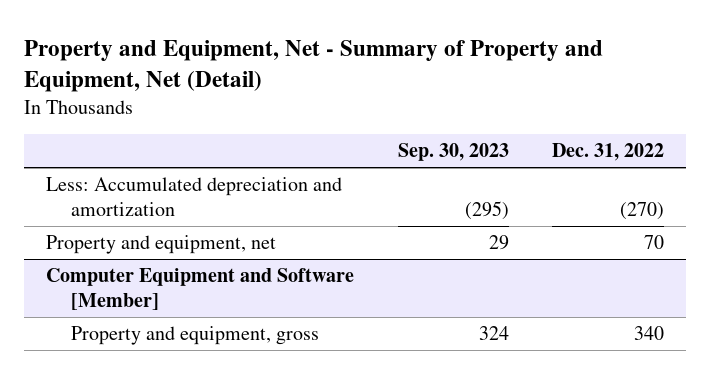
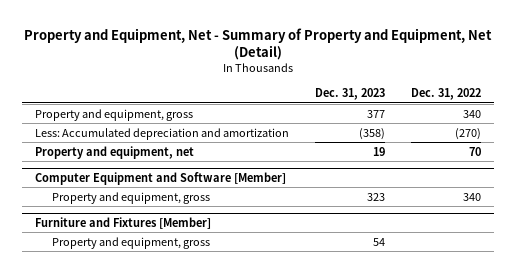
- | Sep. 30, 2023 | Dec. 31, 2022
+ | Dec. 31, 2023 | Dec. 31, 2022
+ Property and equipment, gross | 377 | 340
+ Furniture and Fixtures [Member]
+ Property and equipment, gross | 54 |

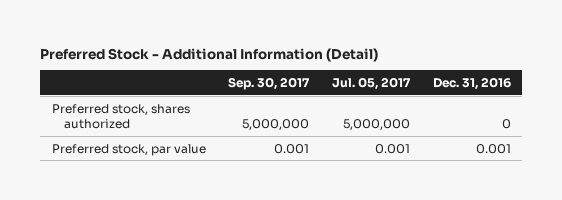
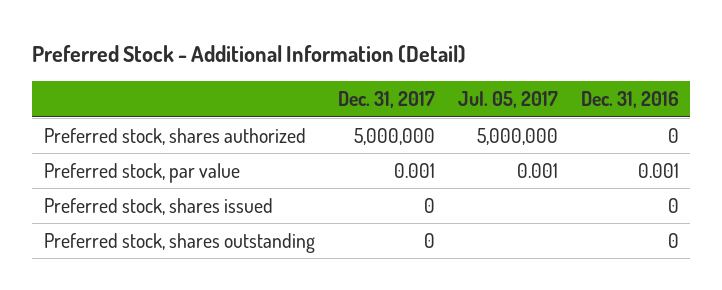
- | Sep. 30, 2017 | Jul. 05, 2017 | Dec. 31, 2016
+ | Dec. 31, 2017 | Jul. 05, 2017 | Dec. 31, 2016
+ Preferred stock, shares issued | 0 | | 0
+ Preferred stock, shares outstanding | 0 | | 0

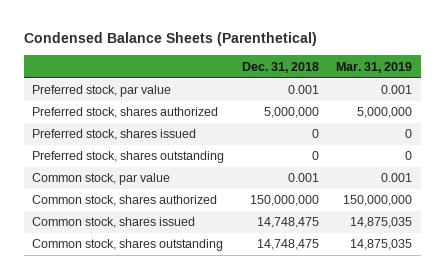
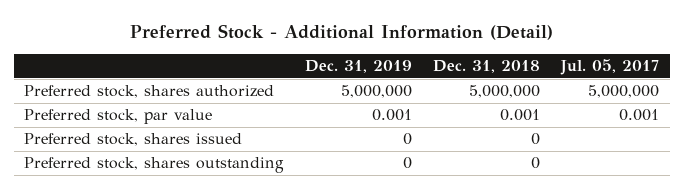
- Condensed Balance Sheets (Parenthetical)
+ Preferred Stock - Additional Information (Detail)
- | Dec. 31, 2018 | Mar. 31, 2019
+ | Dec. 31, 2019 | Dec. 31, 2018 | Jul. 05, 2017
moved down: Preferred stock, par value | 0.001 | 0.001 | 0.001
- Common stock, par value | 0.001 | 0.001
- Common stock, shares authorized | 150,000,000 | 150,000,000
- Common stock, shares issued | 14,748,475 | 14,875,035
- Common stock, shares outstanding | 14,748,475 | 14,875,035

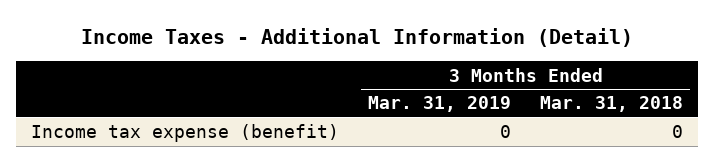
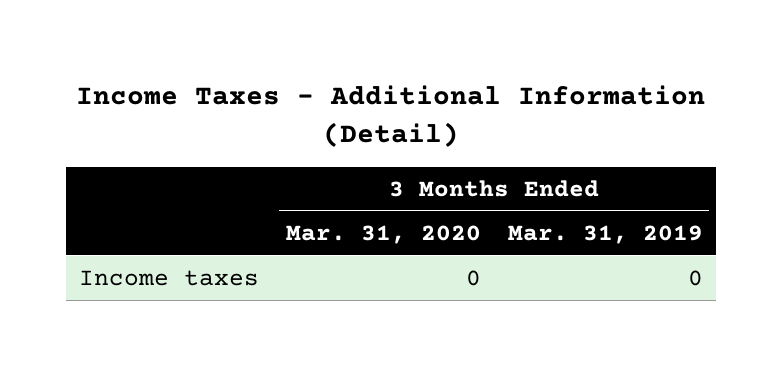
- | 3 Months Ended Mar. 31, 2019 | 3 Months Ended Mar. 31, 2018
+ | 3 Months Ended Mar. 31, 2020 | 3 Months Ended Mar. 31, 2019
- Income tax expense (benefit) | 0 | 0
+ Income taxes | 0 | 0

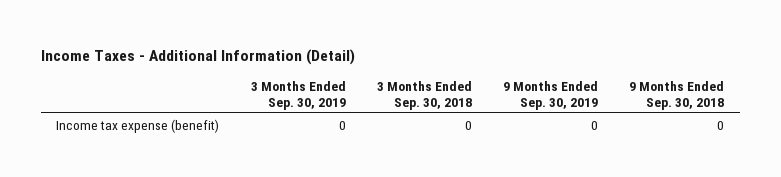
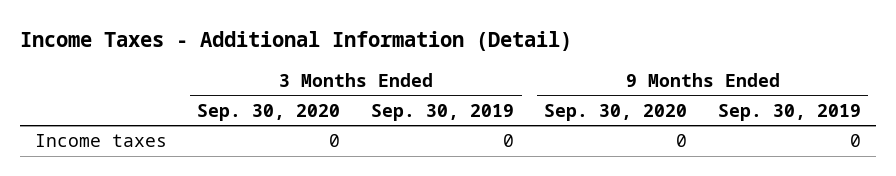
- | 3 Months Ended Sep. 30, 2019 | 3 Months Ended Sep. 30, 2018 | 9 Months Ended Sep. 30, 2019 | 9 Months Ended Sep. 30, 2018
+ | 3 Months Ended Sep. 30, 2020 | 3 Months Ended Sep. 30, 2019 | 9 Months Ended Sep. 30, 2020 | 9 Months Ended Sep. 30, 2019
- Income tax expense (benefit) | 0 | 0 | 0 | 0
+ Income taxes | 0 | 0 | 0 | 0

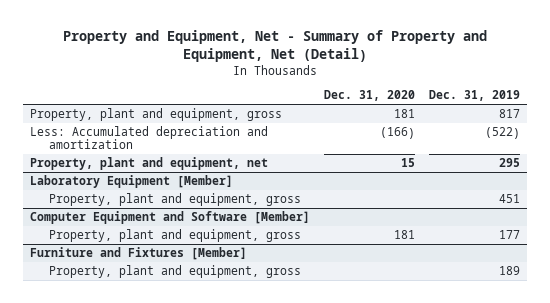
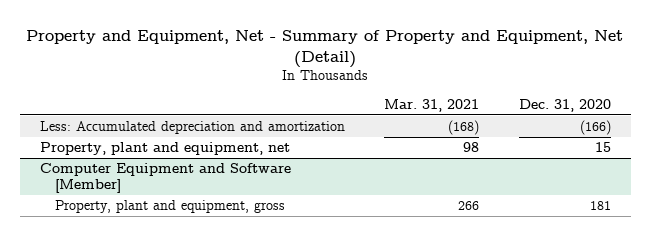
- | Dec. 31, 2020 | Dec. 31, 2019
+ | Mar. 31, 2021 | Dec. 31, 2020
- Property, plant and equipment, gross | 181 | 817
- Laboratory Equipment [Member]
- Property, plant and equipment, gross | | 451
- Furniture and Fixtures [Member]
- Property, plant and equipment, gross | | 189

